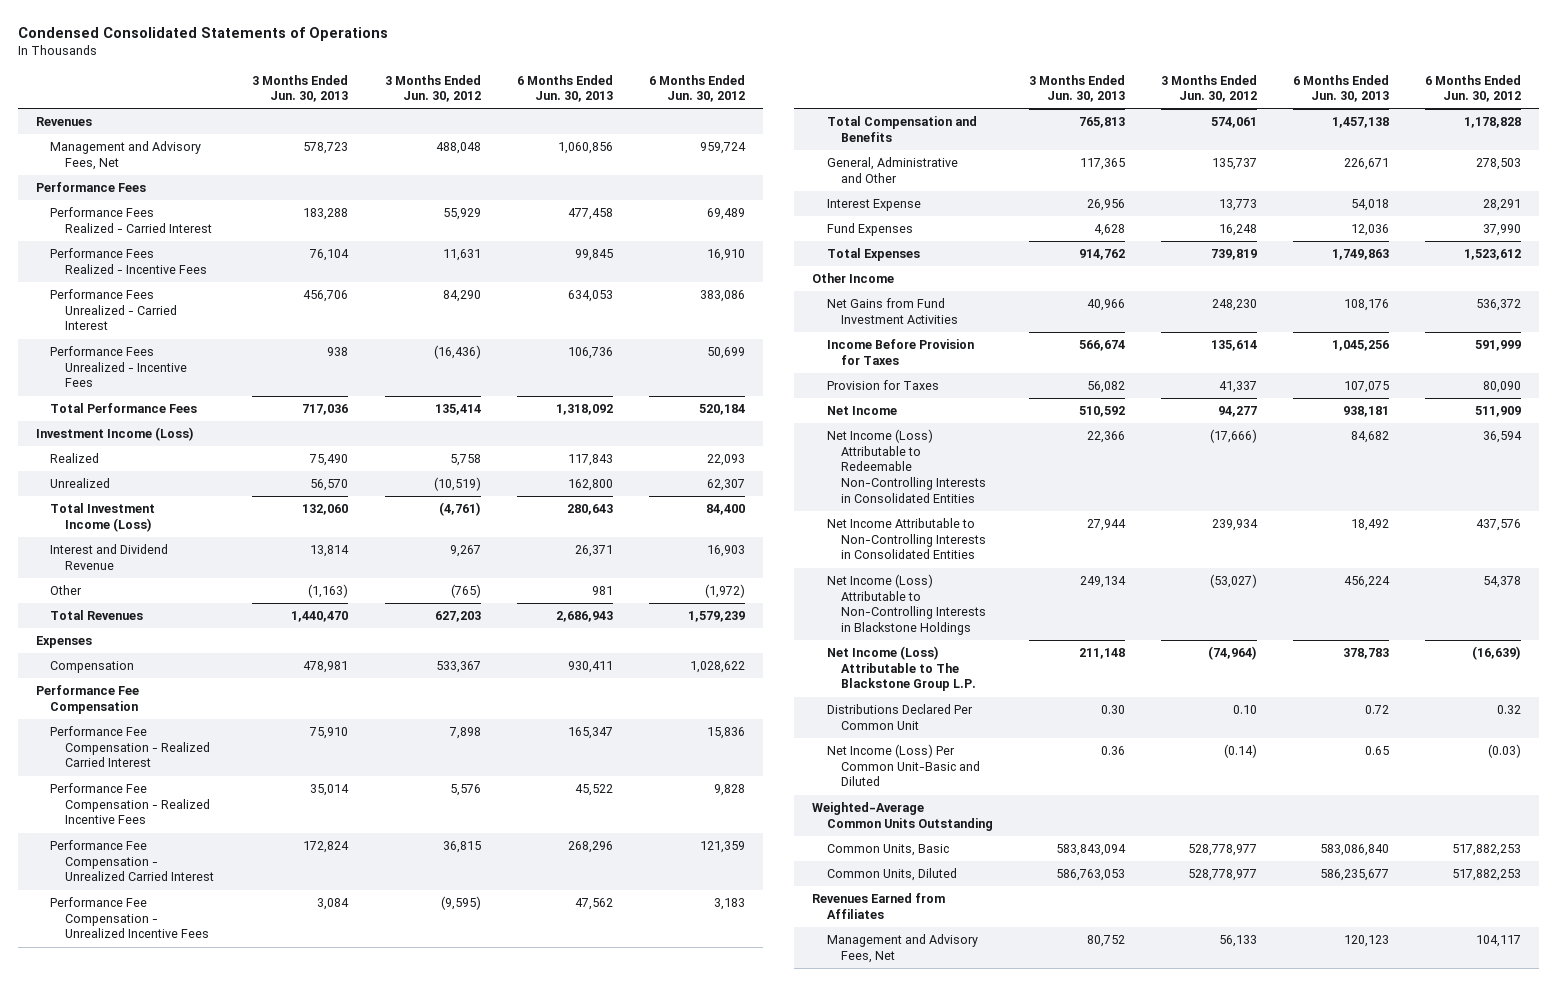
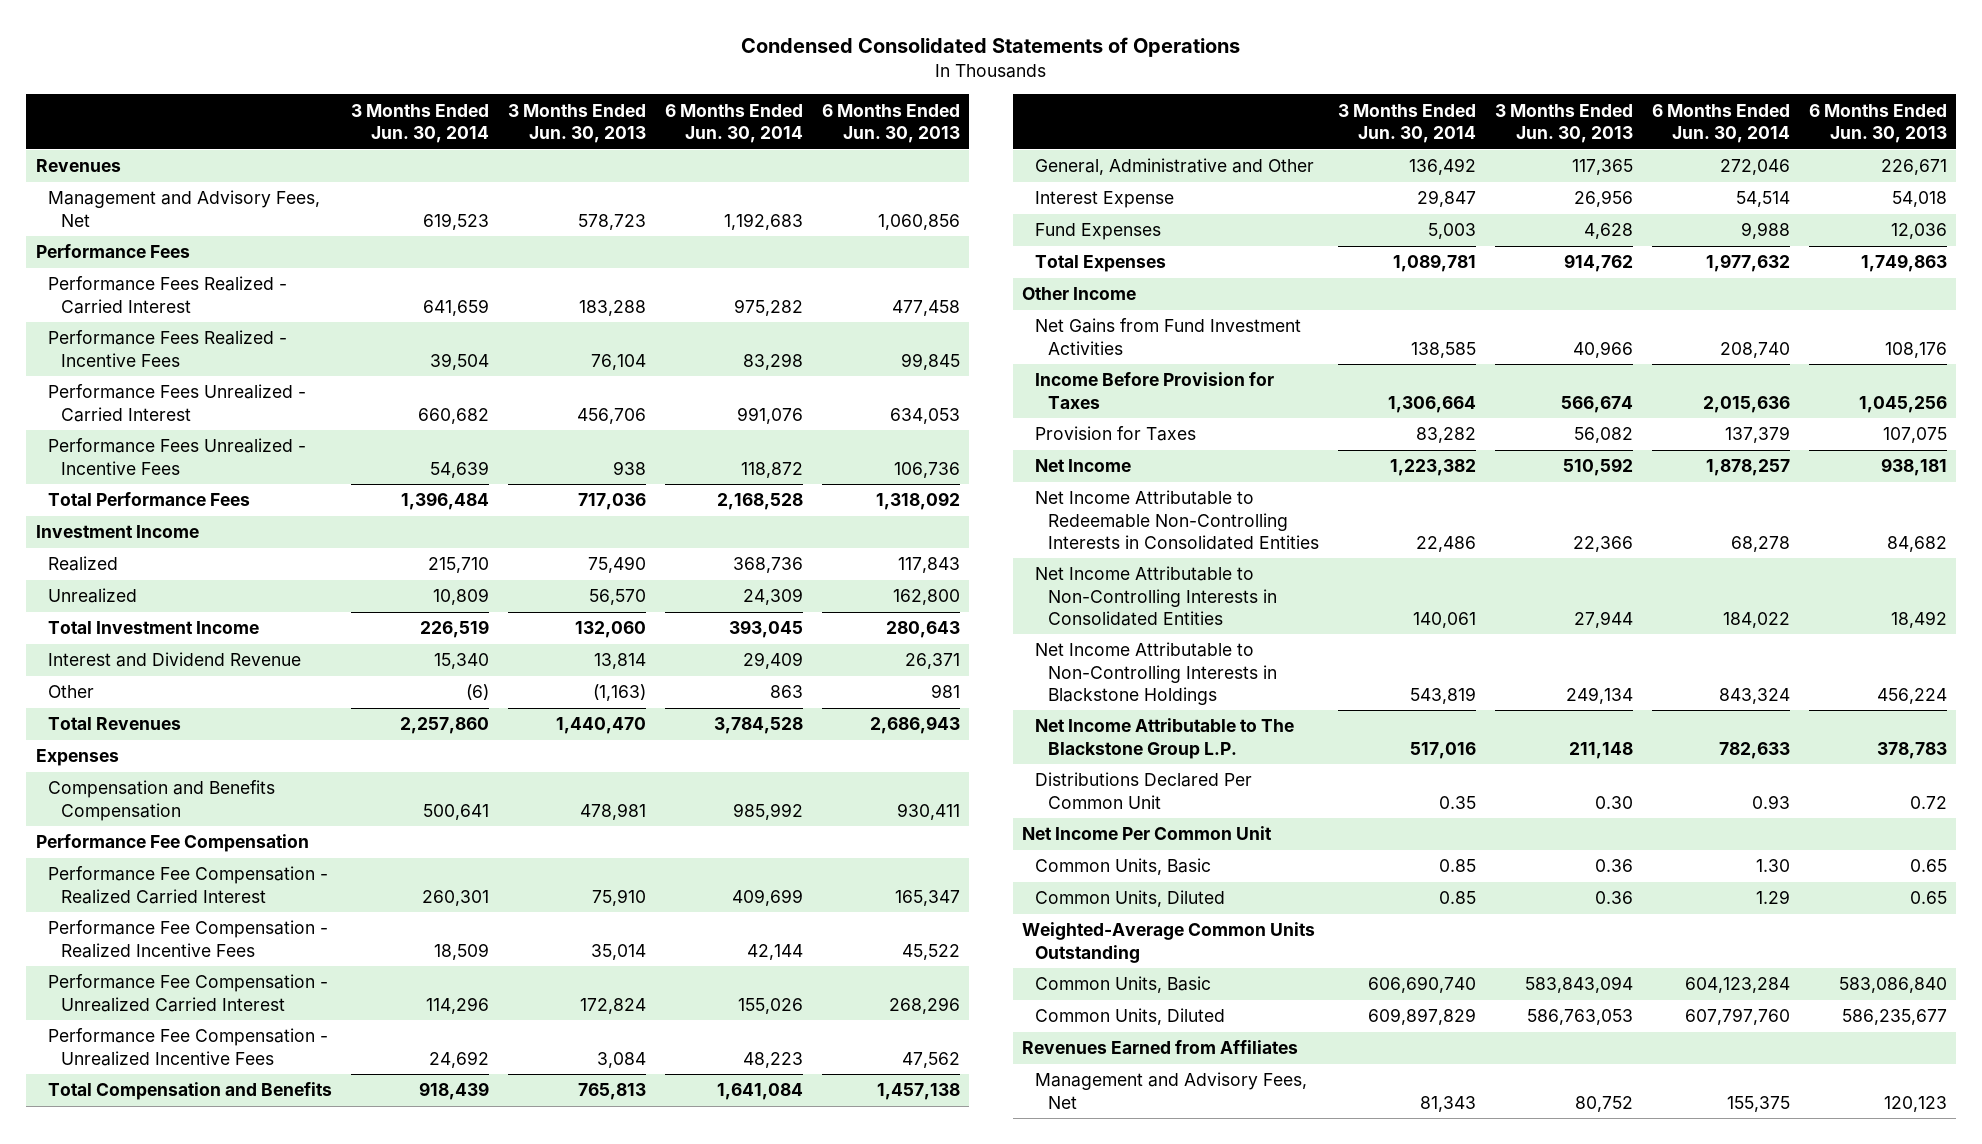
- | 3 Months Ended Jun. 30, 2013 | 3 Months Ended Jun. 30, 2012 | 6 Months Ended Jun. 30, 2013 | 6 Months Ended Jun. 30, 2012
+ | 3 Months Ended Jun. 30, 2014 | 3 Months Ended Jun. 30, 2013 | 6 Months Ended Jun. 30, 2014 | 6 Months Ended Jun. 30, 2013
- Investment Income (Loss)
+ Investment Income
- Total Investment Income (Loss) | 132,060 | (4,761) | 280,643 | 84,400
+ Total Investment Income | 226,519 | 132,060 | 393,045 | 280,643
- Compensation | 478,981 | 533,367 | 930,411 | 1,028,622
+ Compensation and Benefits Compensation | 500,641 | 478,981 | 985,992 | 930,411
- Net Income (Loss) Attributable to Redeemable Non-Controlling Interests in Consolidated Entities | 22,366 | (17,666) | 84,682 | 36,594
+ Net Income Attributable to Redeemable Non-Controlling Interests in Consolidated Entities | 22,486 | 22,366 | 68,278 | 84,682
- Net Income (Loss) Attributable to Non-Controlling Interests in Blackstone Holdings | 249,134 | (53,027) | 456,224 | 54,378
- Net Income (Loss) Attributable to The Blackstone Group L.P. | 211,148 | (74,964) | 378,783 | (16,639)
+ Net Income Attributable to Non-Controlling Interests in Blackstone Holdings | 543,819 | 249,134 | 843,324 | 456,224
+ Net Income Attributable to The Blackstone Group L.P. | 517,016 | 211,148 | 782,633 | 378,783
- Net Income (Loss) Per Common Unit-Basic and Diluted | 0.36 | (0.14) | 0.65 | (0.03)
+ Net Income Per Common Unit
+ Common Units, Basic | 0.85 | 0.36 | 1.30 | 0.65
+ Common Units, Diluted | 0.85 | 0.36 | 1.29 | 0.65

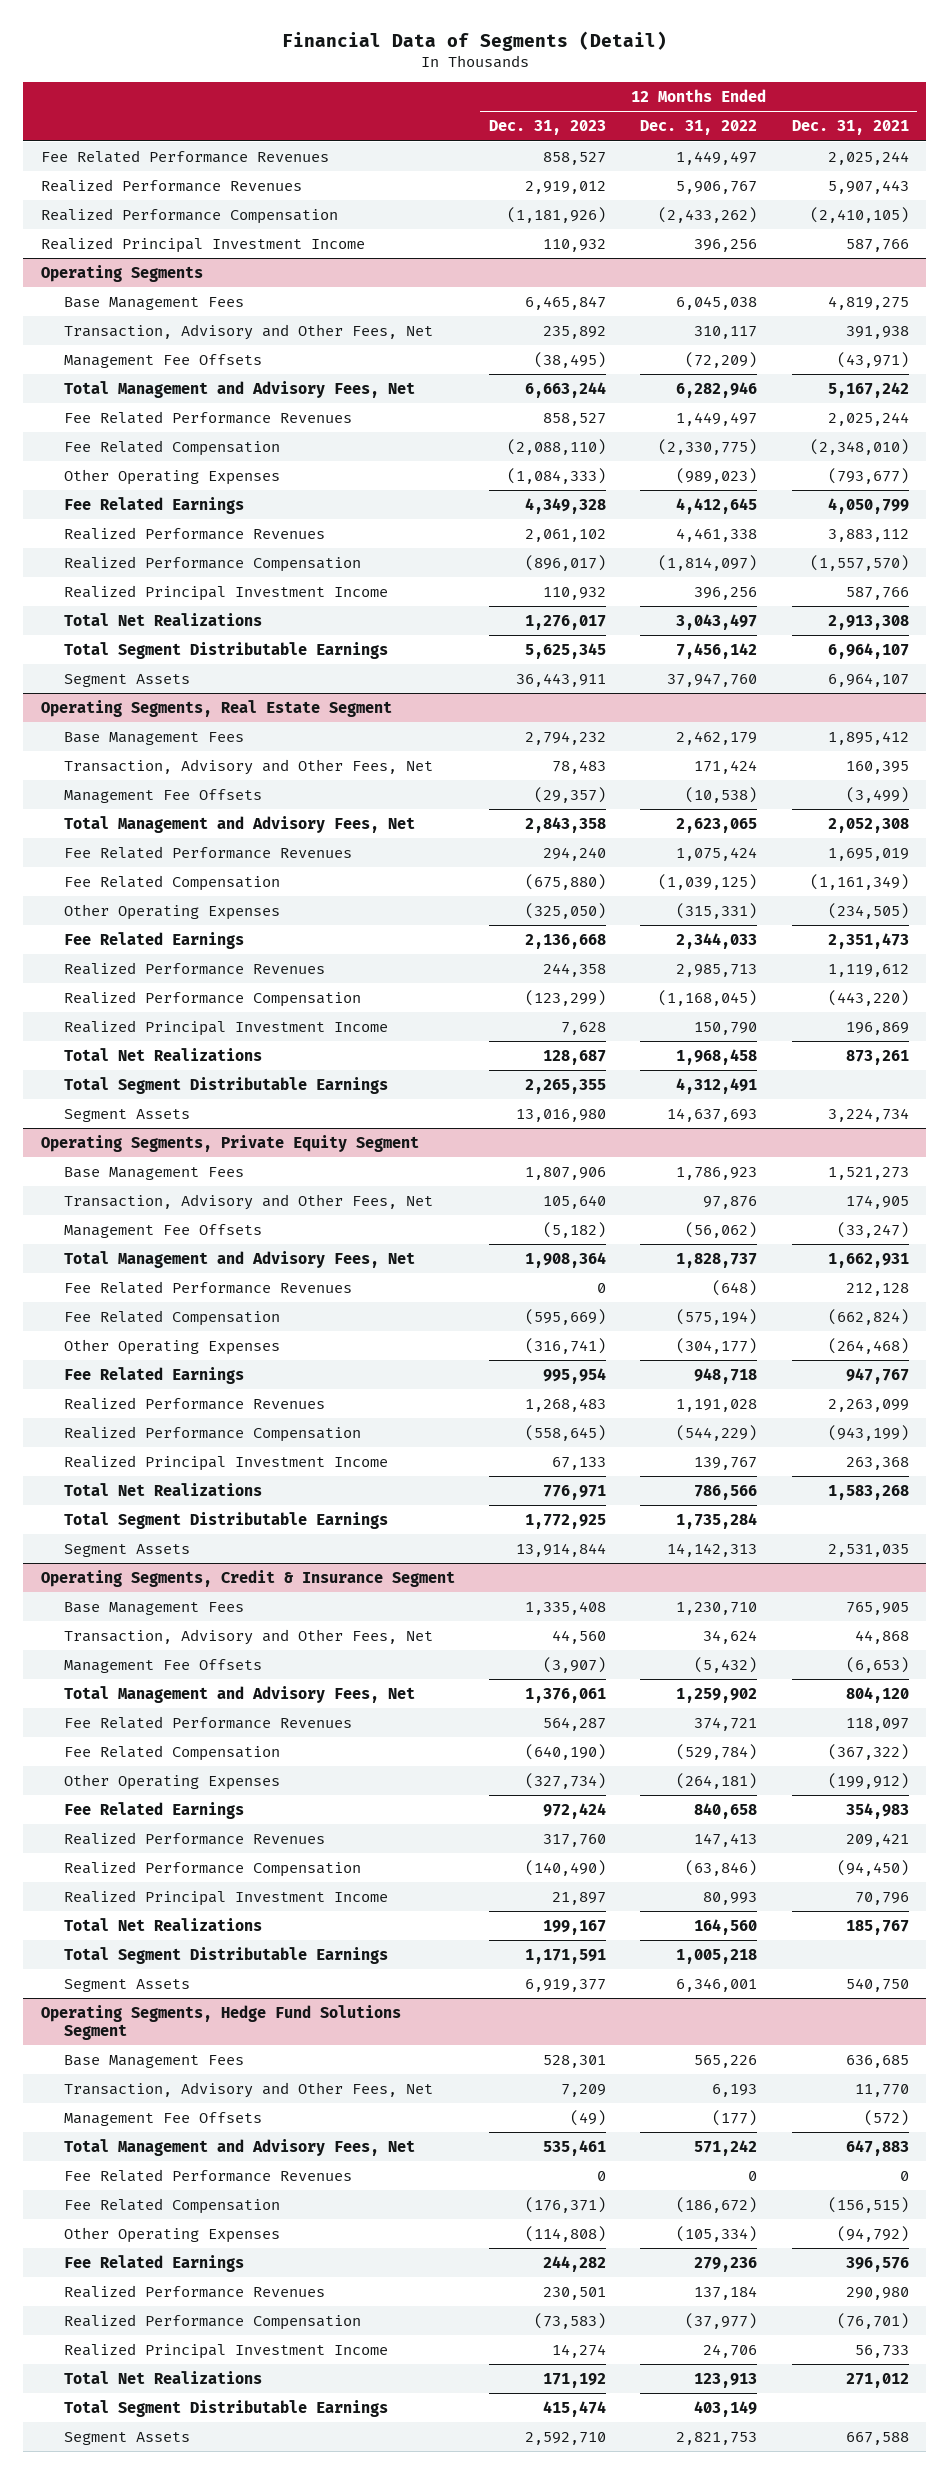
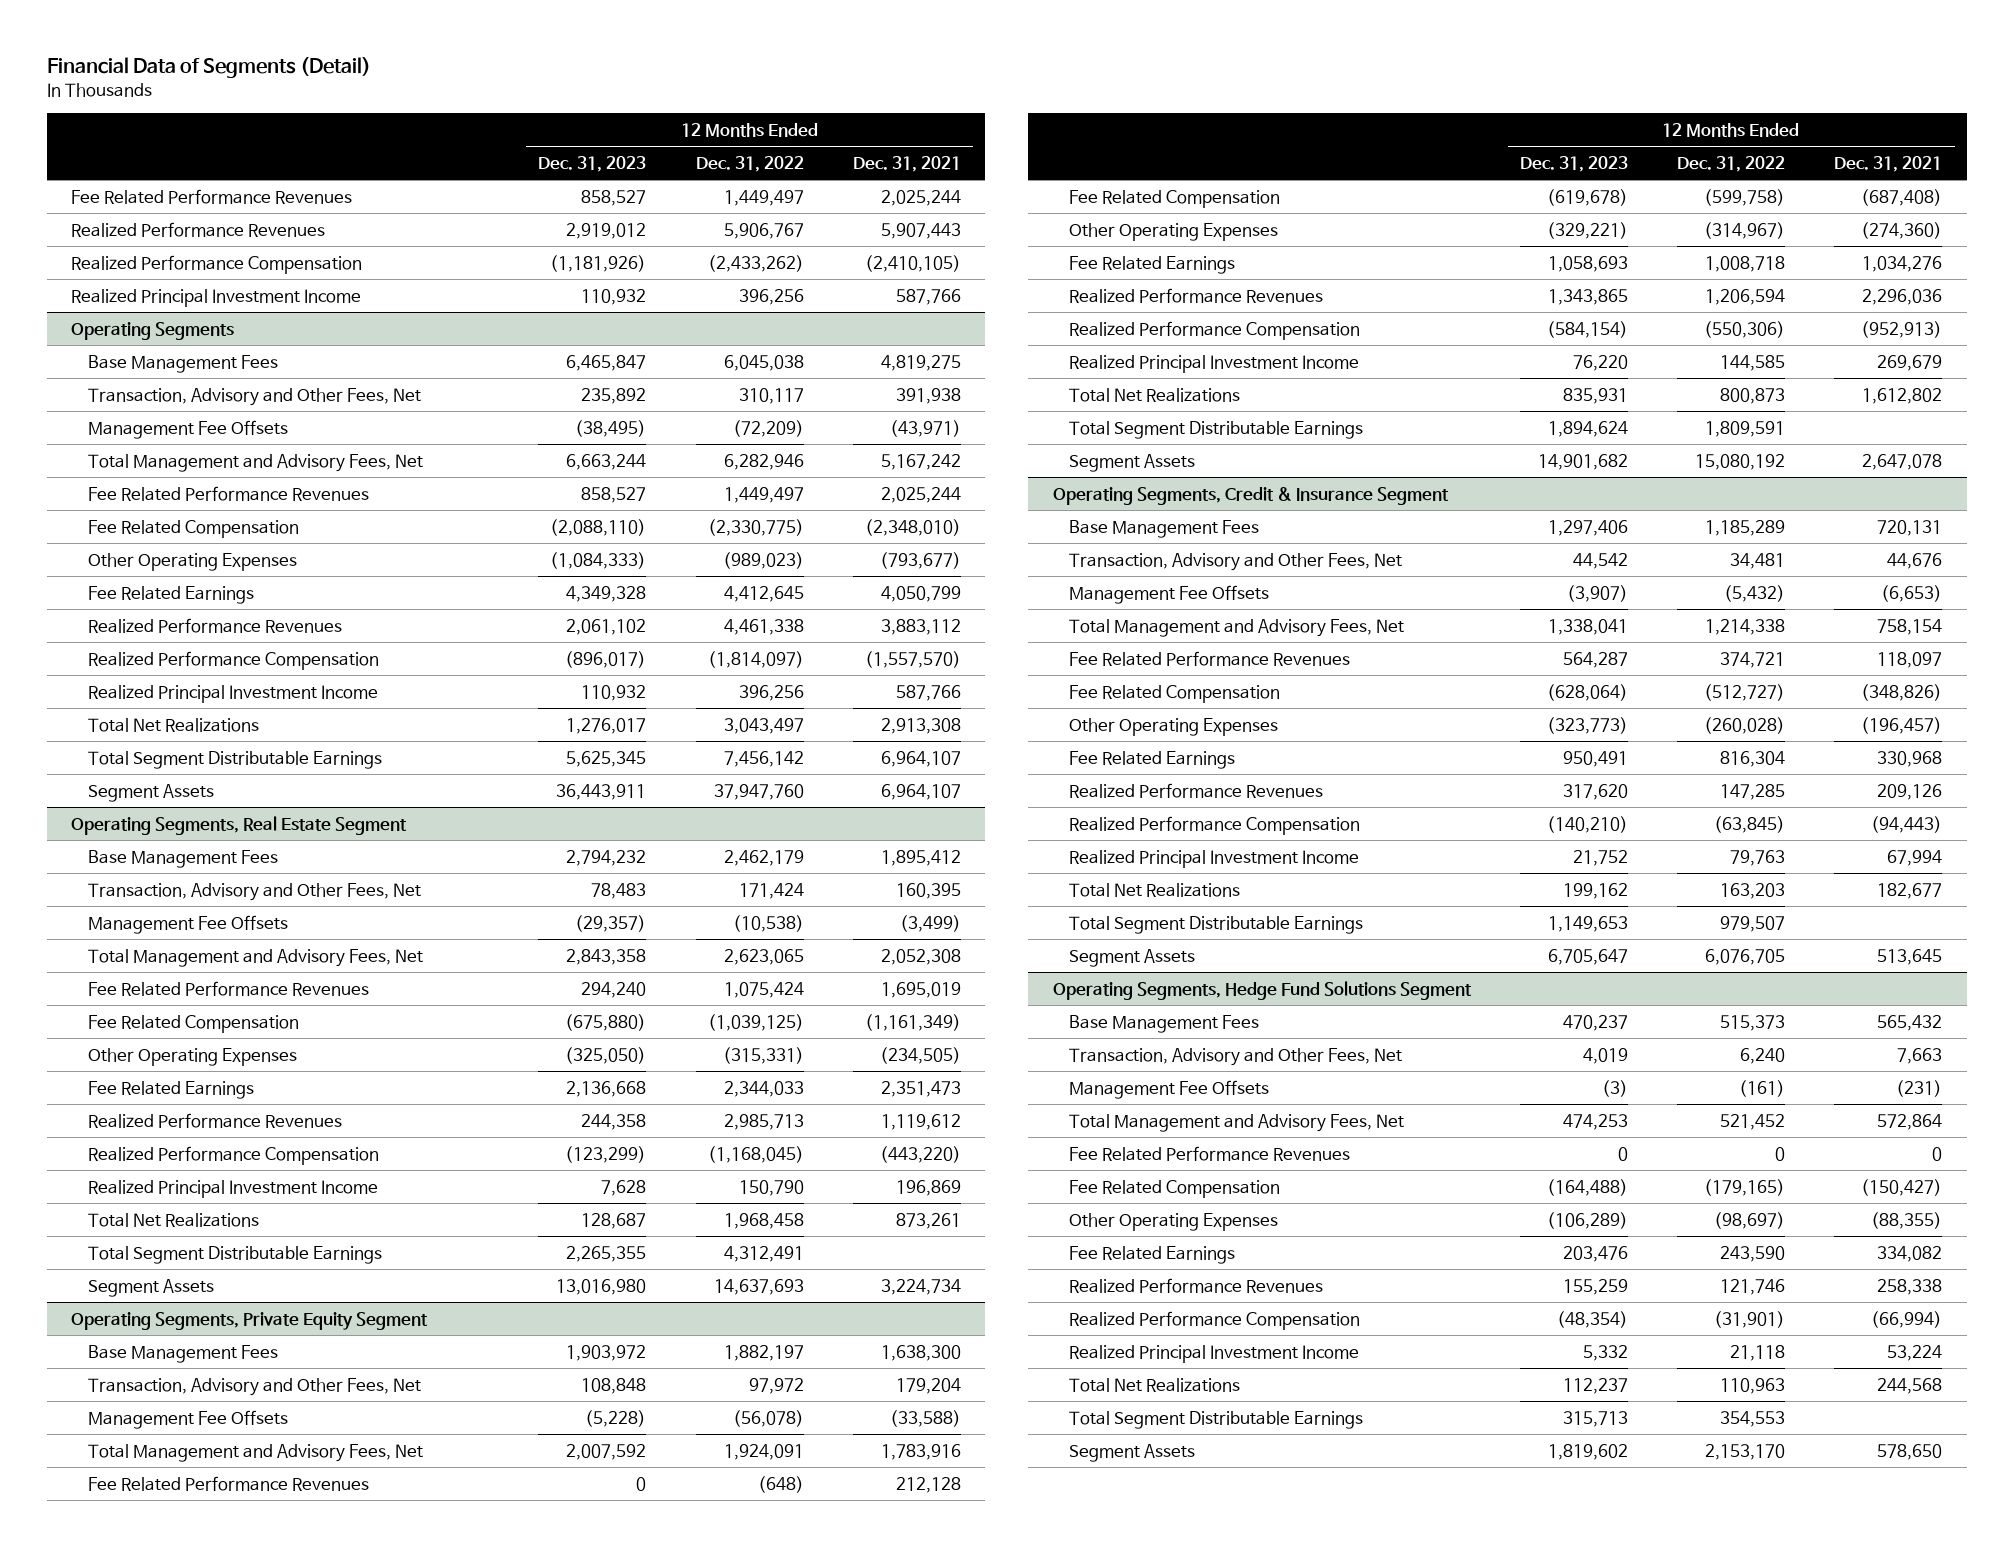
@ Operating Segments, Private Equity Segment
- Base Management Fees | 1,807,906 | 1,786,923 | 1,521,273
- Transaction, Advisory and Other Fees, Net | 105,640 | 97,876 | 174,905
- Management Fee Offsets | (5,182) | (56,062) | (33,247)
- Total Management and Advisory Fees, Net | 1,908,364 | 1,828,737 | 1,662,931
+ Base Management Fees | 1,903,972 | 1,882,197 | 1,638,300
+ Transaction, Advisory and Other Fees, Net | 108,848 | 97,972 | 179,204
+ Management Fee Offsets | (5,228) | (56,078) | (33,588)
+ Total Management and Advisory Fees, Net | 2,007,592 | 1,924,091 | 1,783,916
- Fee Related Compensation | (595,669) | (575,194) | (662,824)
- Other Operating Expenses | (316,741) | (304,177) | (264,468)
- Fee Related Earnings | 995,954 | 948,718 | 947,767
- Realized Performance Revenues | 1,268,483 | 1,191,028 | 2,263,099
- Realized Performance Compensation | (558,645) | (544,229) | (943,199)
- Realized Principal Investment Income | 67,133 | 139,767 | 263,368
- Total Net Realizations | 776,971 | 786,566 | 1,583,268
- Total Segment Distributable Earnings | 1,772,925 | 1,735,284 |
- Segment Assets | 13,914,844 | 14,142,313 | 2,531,035
+ Fee Related Compensation | (619,678) | (599,758) | (687,408)
+ Other Operating Expenses | (329,221) | (314,967) | (274,360)
+ Fee Related Earnings | 1,058,693 | 1,008,718 | 1,034,276
+ Realized Performance Revenues | 1,343,865 | 1,206,594 | 2,296,036
+ Realized Performance Compensation | (584,154) | (550,306) | (952,913)
+ Realized Principal Investment Income | 76,220 | 144,585 | 269,679
+ Total Net Realizations | 835,931 | 800,873 | 1,612,802
+ Total Segment Distributable Earnings | 1,894,624 | 1,809,591 |
+ Segment Assets | 14,901,682 | 15,080,192 | 2,647,078
@ Operating Segments, Credit & Insurance Segment
- Base Management Fees | 1,335,408 | 1,230,710 | 765,905
- Transaction, Advisory and Other Fees, Net | 44,560 | 34,624 | 44,868
+ Base Management Fees | 1,297,406 | 1,185,289 | 720,131
+ Transaction, Advisory and Other Fees, Net | 44,542 | 34,481 | 44,676
- Total Management and Advisory Fees, Net | 1,376,061 | 1,259,902 | 804,120
+ Total Management and Advisory Fees, Net | 1,338,041 | 1,214,338 | 758,154
- Fee Related Compensation | (640,190) | (529,784) | (367,322)
- Other Operating Expenses | (327,734) | (264,181) | (199,912)
- Fee Related Earnings | 972,424 | 840,658 | 354,983
- Realized Performance Revenues | 317,760 | 147,413 | 209,421
- Realized Performance Compensation | (140,490) | (63,846) | (94,450)
- Realized Principal Investment Income | 21,897 | 80,993 | 70,796
- Total Net Realizations | 199,167 | 164,560 | 185,767
- Total Segment Distributable Earnings | 1,171,591 | 1,005,218 |
- Segment Assets | 6,919,377 | 6,346,001 | 540,750
+ Fee Related Compensation | (628,064) | (512,727) | (348,826)
+ Other Operating Expenses | (323,773) | (260,028) | (196,457)
+ Fee Related Earnings | 950,491 | 816,304 | 330,968
+ Realized Performance Revenues | 317,620 | 147,285 | 209,126
+ Realized Performance Compensation | (140,210) | (63,845) | (94,443)
+ Realized Principal Investment Income | 21,752 | 79,763 | 67,994
+ Total Net Realizations | 199,162 | 163,203 | 182,677
+ Total Segment Distributable Earnings | 1,149,653 | 979,507 |
+ Segment Assets | 6,705,647 | 6,076,705 | 513,645
@ Operating Segments, Hedge Fund Solutions Segment
- Base Management Fees | 528,301 | 565,226 | 636,685
- Transaction, Advisory and Other Fees, Net | 7,209 | 6,193 | 11,770
- Management Fee Offsets | (49) | (177) | (572)
- Total Management and Advisory Fees, Net | 535,461 | 571,242 | 647,883
+ Base Management Fees | 470,237 | 515,373 | 565,432
+ Transaction, Advisory and Other Fees, Net | 4,019 | 6,240 | 7,663
+ Management Fee Offsets | (3) | (161) | (231)
+ Total Management and Advisory Fees, Net | 474,253 | 521,452 | 572,864
- Fee Related Compensation | (176,371) | (186,672) | (156,515)
- Other Operating Expenses | (114,808) | (105,334) | (94,792)
- Fee Related Earnings | 244,282 | 279,236 | 396,576
- Realized Performance Revenues | 230,501 | 137,184 | 290,980
- Realized Performance Compensation | (73,583) | (37,977) | (76,701)
- Realized Principal Investment Income | 14,274 | 24,706 | 56,733
- Total Net Realizations | 171,192 | 123,913 | 271,012
- Total Segment Distributable Earnings | 415,474 | 403,149 |
- Segment Assets | 2,592,710 | 2,821,753 | 667,588
+ Fee Related Compensation | (164,488) | (179,165) | (150,427)
+ Other Operating Expenses | (106,289) | (98,697) | (88,355)
+ Fee Related Earnings | 203,476 | 243,590 | 334,082
+ Realized Performance Revenues | 155,259 | 121,746 | 258,338
+ Realized Performance Compensation | (48,354) | (31,901) | (66,994)
+ Realized Principal Investment Income | 5,332 | 21,118 | 53,224
+ Total Net Realizations | 112,237 | 110,963 | 244,568
+ Total Segment Distributable Earnings | 315,713 | 354,553 |
+ Segment Assets | 1,819,602 | 2,153,170 | 578,650

